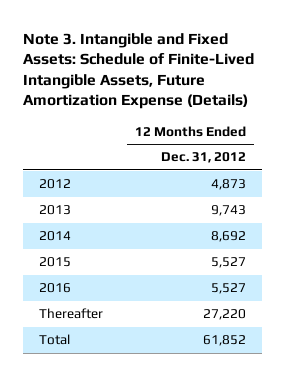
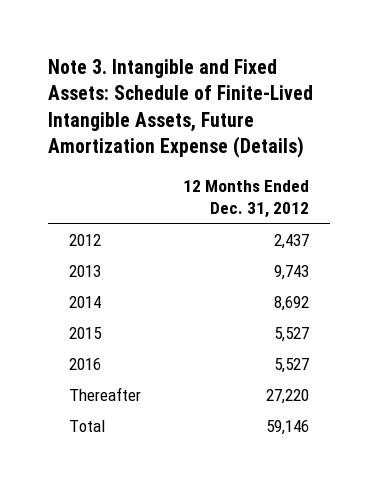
- 2012 | 4,873
+ 2012 | 2,437
- Total | 61,852
+ Total | 59,146

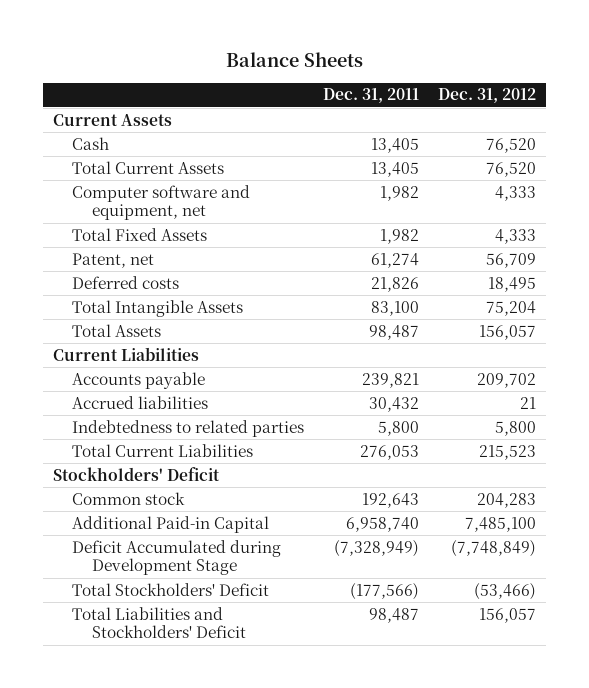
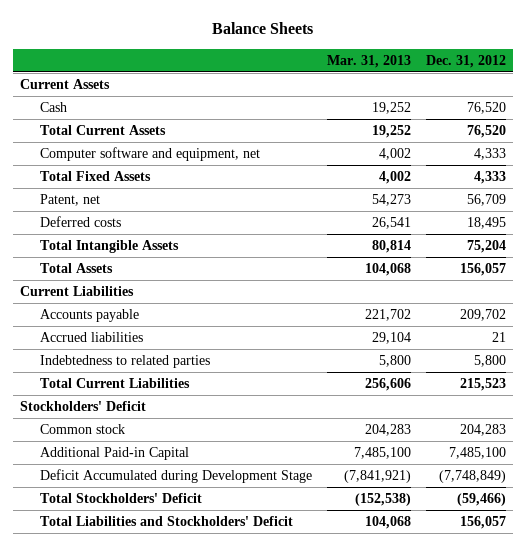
- | Dec. 31, 2011 | Dec. 31, 2012
+ | Mar. 31, 2013 | Dec. 31, 2012
- Total Stockholders' Deficit | (177,566) | (53,466)
+ Total Stockholders' Deficit | (152,538) | (59,466)

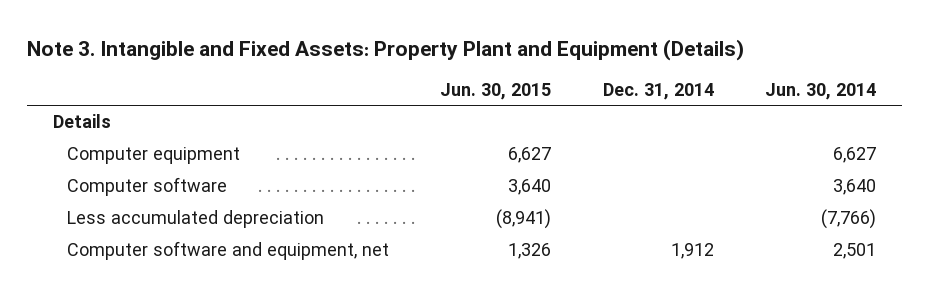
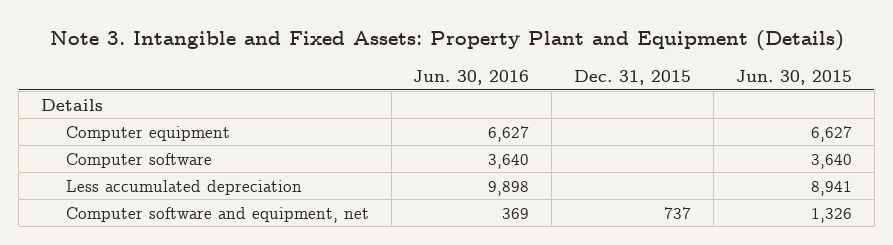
- | Jun. 30, 2015 | Dec. 31, 2014 | Jun. 30, 2014
+ | Jun. 30, 2016 | Dec. 31, 2015 | Jun. 30, 2015
- Less accumulated depreciation | (8,941) | | (7,766)
+ Less accumulated depreciation | 9,898 | | 8,941

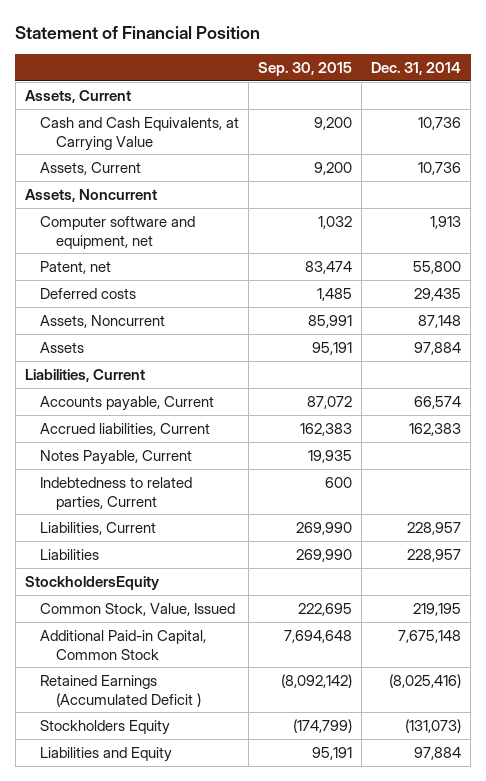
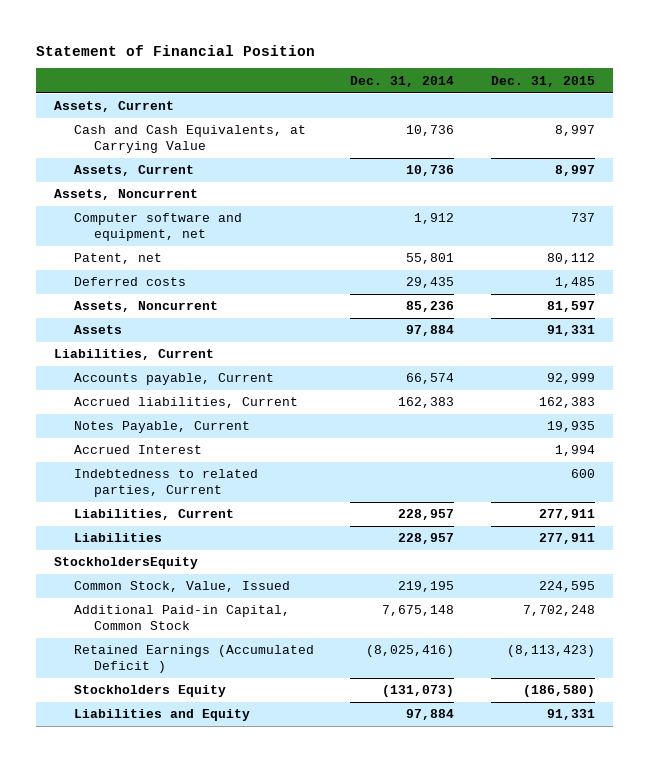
- | Sep. 30, 2015 | Dec. 31, 2014
+ | Dec. 31, 2014 | Dec. 31, 2015
- Computer software and equipment, net | 1,032 | 1,913
- Patent, net | 83,474 | 55,800
+ Computer software and equipment, net | 1,912 | 737
+ Patent, net | 55,801 | 80,112
- Assets, Noncurrent | 85,991 | 87,148
+ Assets, Noncurrent | 85,236 | 81,597
+ Accrued Interest | | 1,994

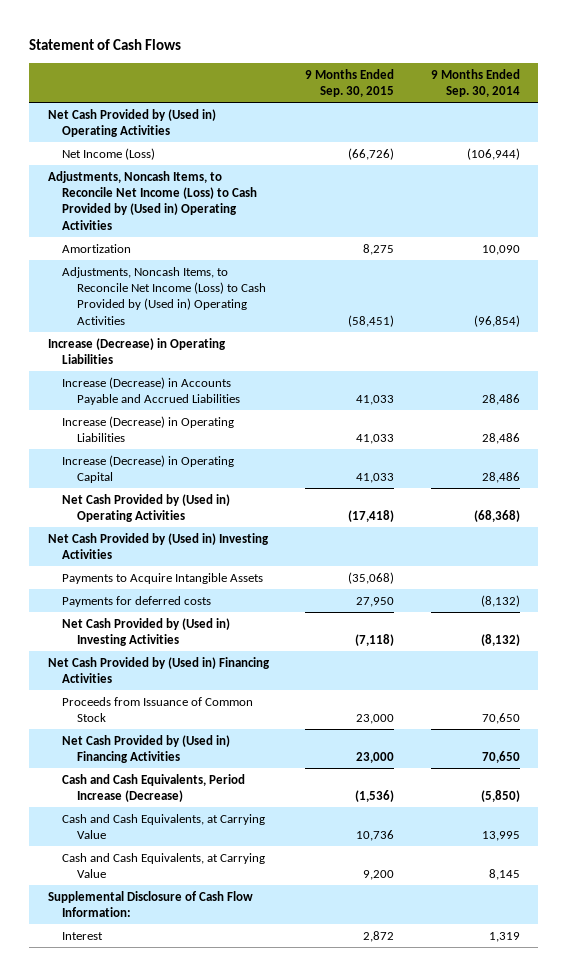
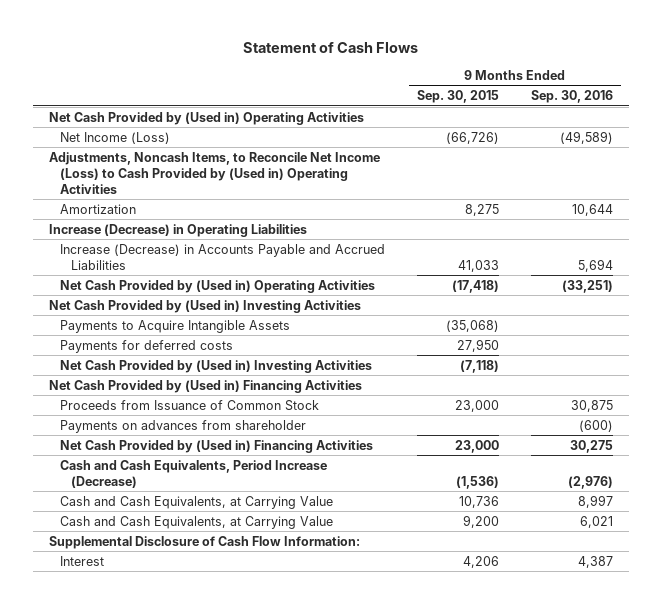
- | 9 Months Ended Sep. 30, 2015 | 9 Months Ended Sep. 30, 2014
+ | 9 Months Ended Sep. 30, 2015 | 9 Months Ended Sep. 30, 2016
- Adjustments, Noncash Items, to Reconcile Net Income (Loss) to Cash Provided by (Used in) Operating Activities | (58,451) | (96,854)
- Increase (Decrease) in Operating Liabilities | 41,033 | 28,486
- Increase (Decrease) in Operating Capital | 41,033 | 28,486
+ Payments on advances from shareholder | | (600)
- Interest | 2,872 | 1,319
+ Interest | 4,206 | 4,387

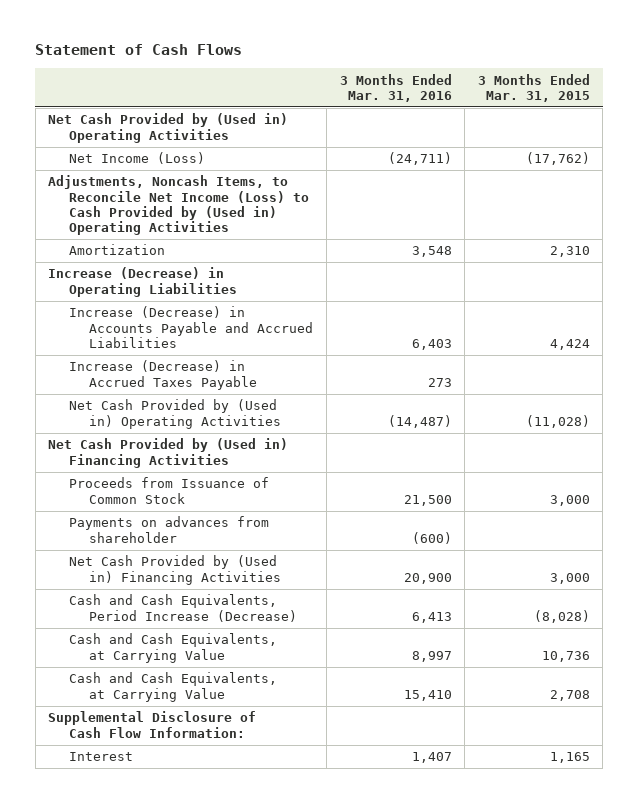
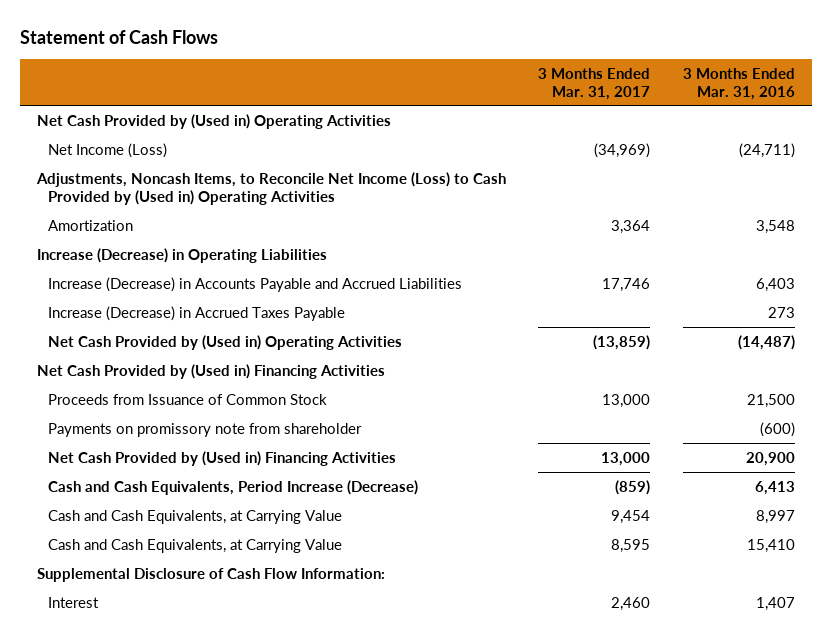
- | 3 Months Ended Mar. 31, 2016 | 3 Months Ended Mar. 31, 2015
+ | 3 Months Ended Mar. 31, 2017 | 3 Months Ended Mar. 31, 2016
- Payments on advances from shareholder | (600) |
+ Payments on promissory note from shareholder | | (600)

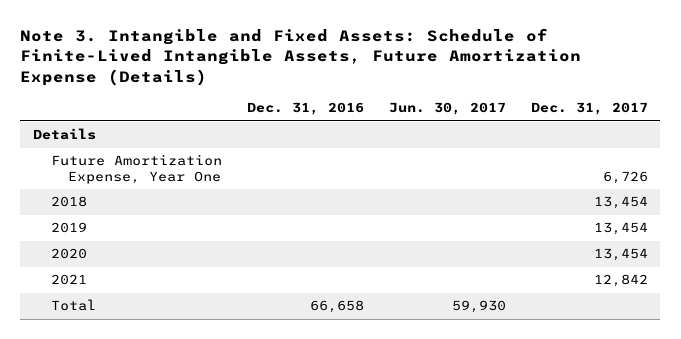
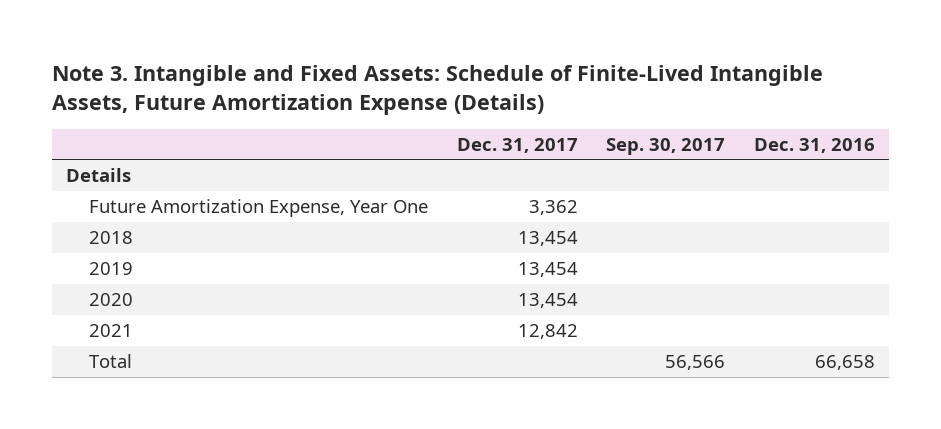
- | Dec. 31, 2016 | Jun. 30, 2017 | Dec. 31, 2017
+ | Dec. 31, 2017 | Sep. 30, 2017 | Dec. 31, 2016
- Future Amortization Expense, Year One | | | 6,726
+ Future Amortization Expense, Year One | 3,362 | |

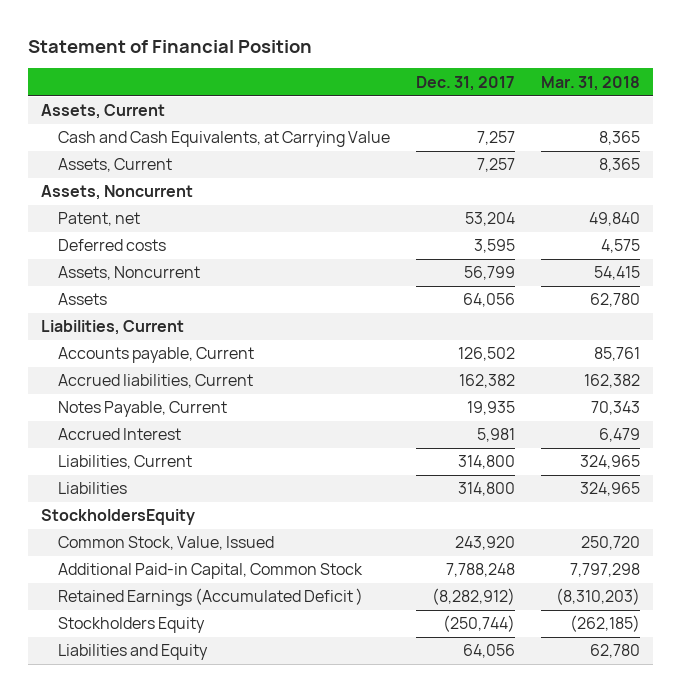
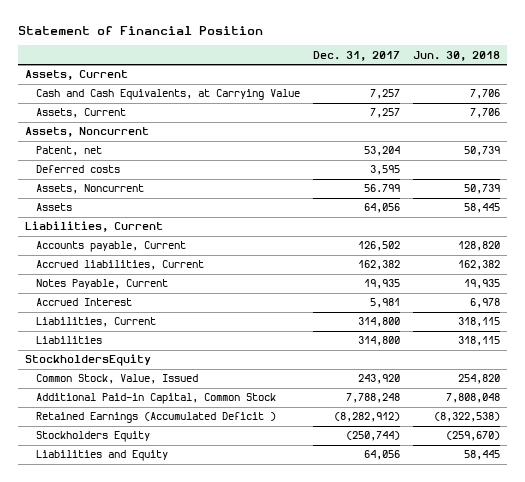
- | Dec. 31, 2017 | Mar. 31, 2018
+ | Dec. 31, 2017 | Jun. 30, 2018
- Assets, Noncurrent | 56,799 | 54,415
+ Assets, Noncurrent | 56.799 | 50,739

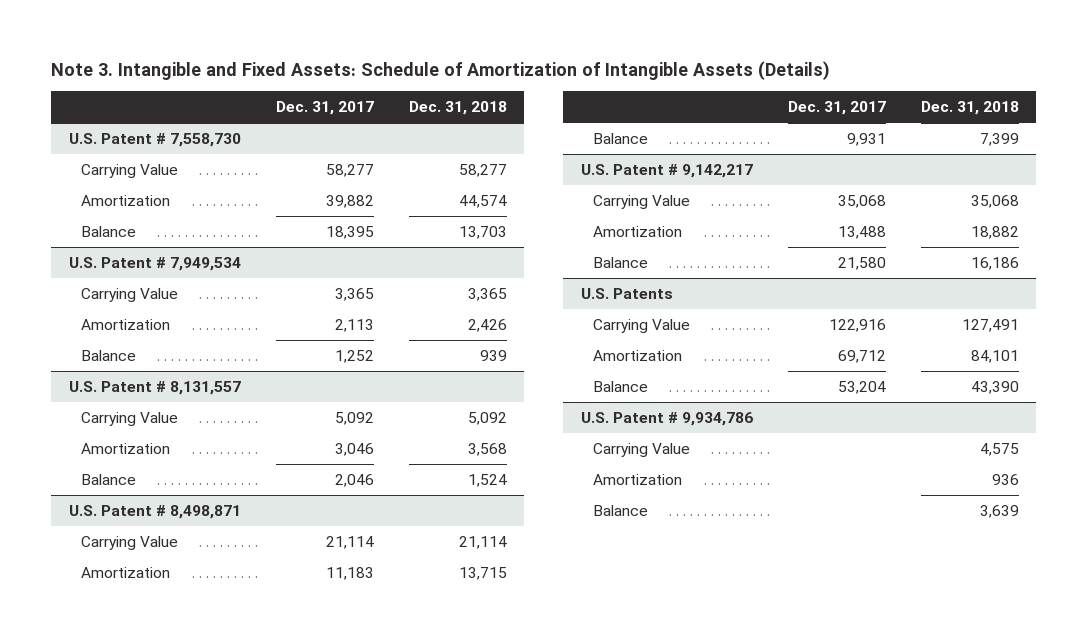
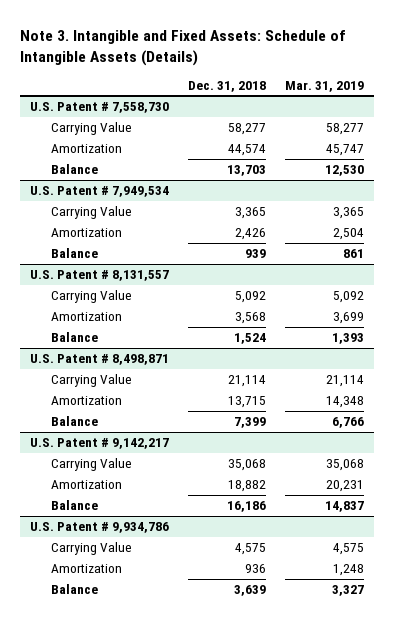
- Note 3. Intangible and Fixed Assets: Schedule of Amortization of Intangible Assets (Details)
+ Note 3. Intangible and Fixed Assets: Schedule of Intangible Assets (Details)
- | Dec. 31, 2017 | Dec. 31, 2018
+ | Dec. 31, 2018 | Mar. 31, 2019
- U.S. Patents
- Carrying Value | 122,916 | 127,491
- Amortization | 69,712 | 84,101
- Balance | 53,204 | 43,390

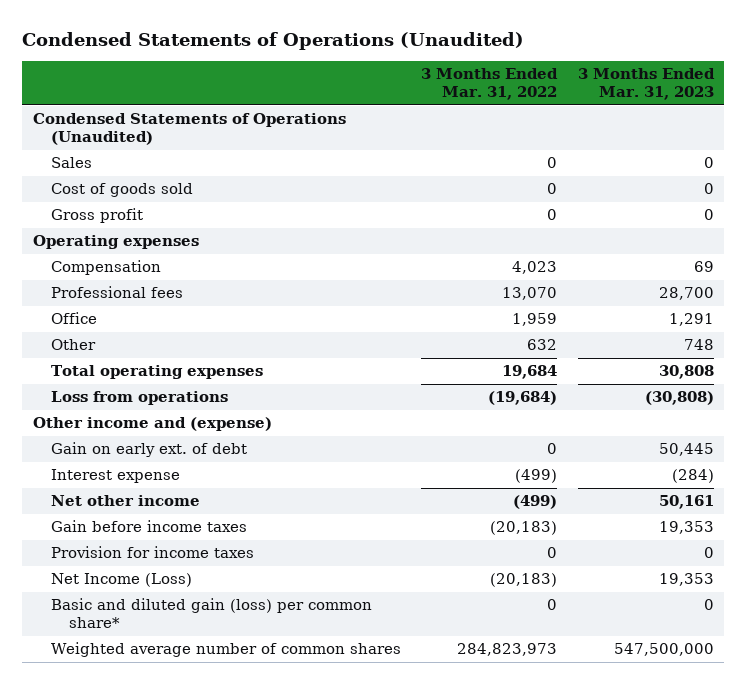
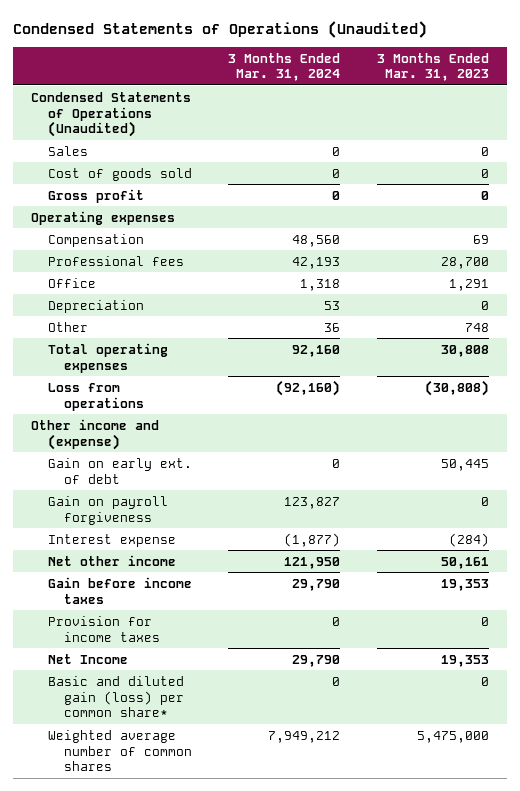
- | 3 Months Ended Mar. 31, 2022 | 3 Months Ended Mar. 31, 2023
+ | 3 Months Ended Mar. 31, 2024 | 3 Months Ended Mar. 31, 2023
+ Depreciation | 53 | 0
+ Gain on payroll forgiveness | 123,827 | 0
- Net Income (Loss) | (20,183) | 19,353
+ Net Income | 29,790 | 19,353
- Weighted average number of common shares | 284,823,973 | 547,500,000
+ Weighted average number of common shares | 7,949,212 | 5,475,000

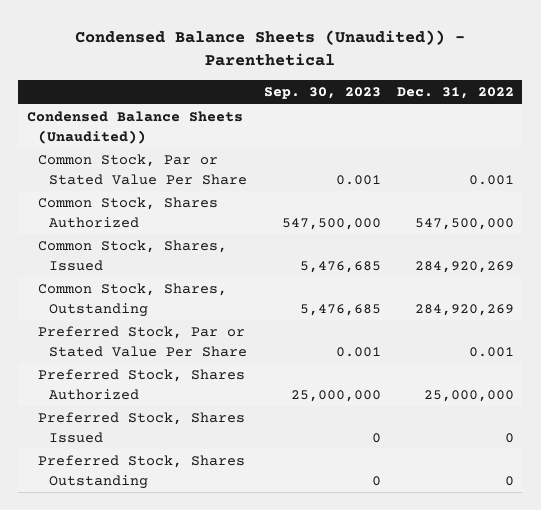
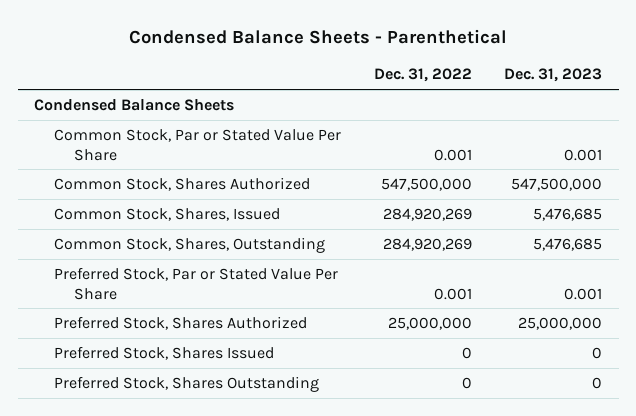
- Condensed Balance Sheets (Unaudited)) - Parenthetical
+ Condensed Balance Sheets - Parenthetical
- | Sep. 30, 2023 | Dec. 31, 2022
+ | Dec. 31, 2022 | Dec. 31, 2023
- Condensed Balance Sheets (Unaudited))
+ Condensed Balance Sheets

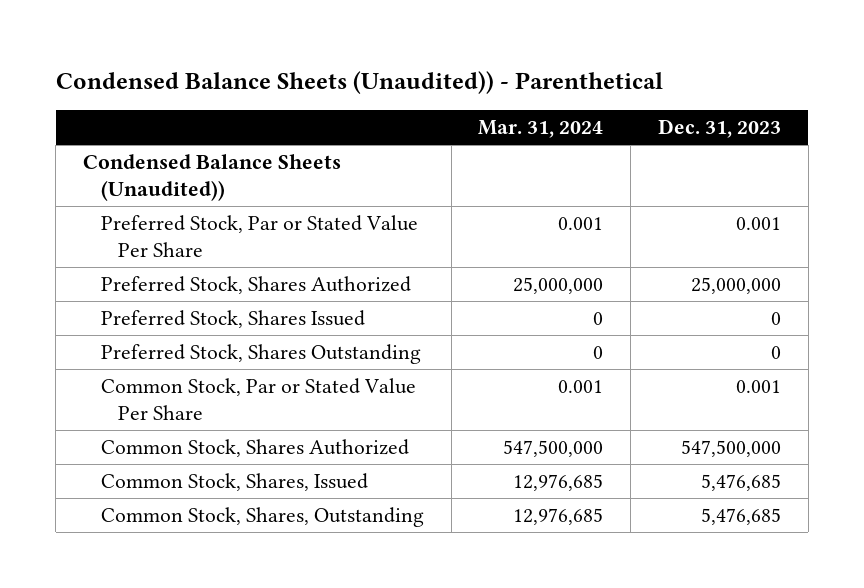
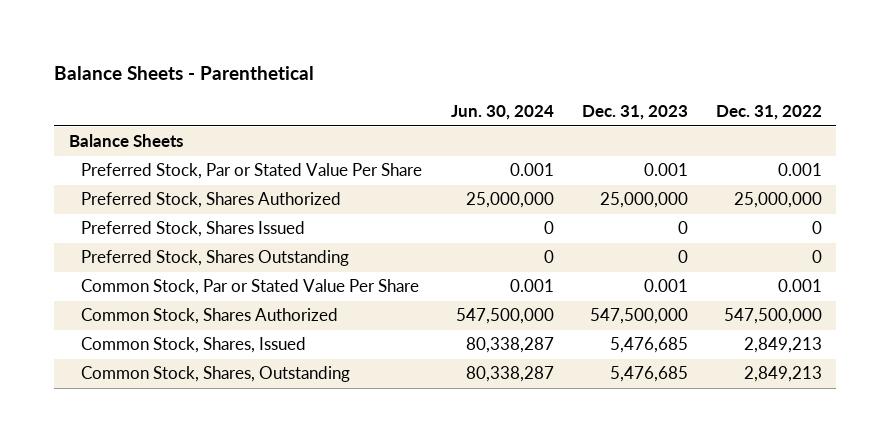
- Condensed Balance Sheets (Unaudited)) - Parenthetical
+ Balance Sheets - Parenthetical
- | Mar. 31, 2024 | Dec. 31, 2023
+ | Jun. 30, 2024 | Dec. 31, 2023 | Dec. 31, 2022
- Condensed Balance Sheets (Unaudited))
+ Balance Sheets

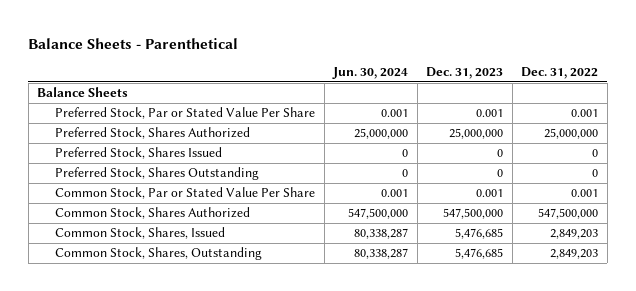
- Common Stock, Shares, Issued | 80,338,287 | 5,476,685 | 2,849,213
- Common Stock, Shares, Outstanding | 80,338,287 | 5,476,685 | 2,849,213
+ Common Stock, Shares, Issued | 80,338,287 | 5,476,685 | 2,849,203
+ Common Stock, Shares, Outstanding | 80,338,287 | 5,476,685 | 2,849,203

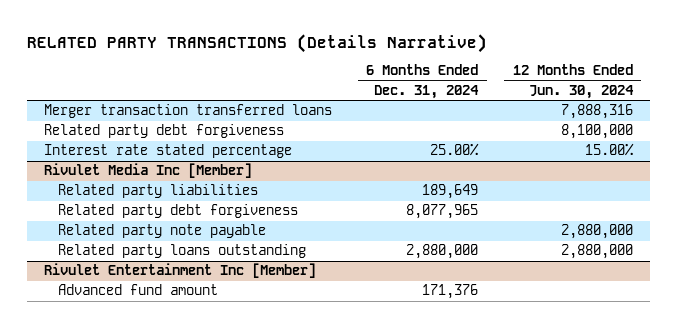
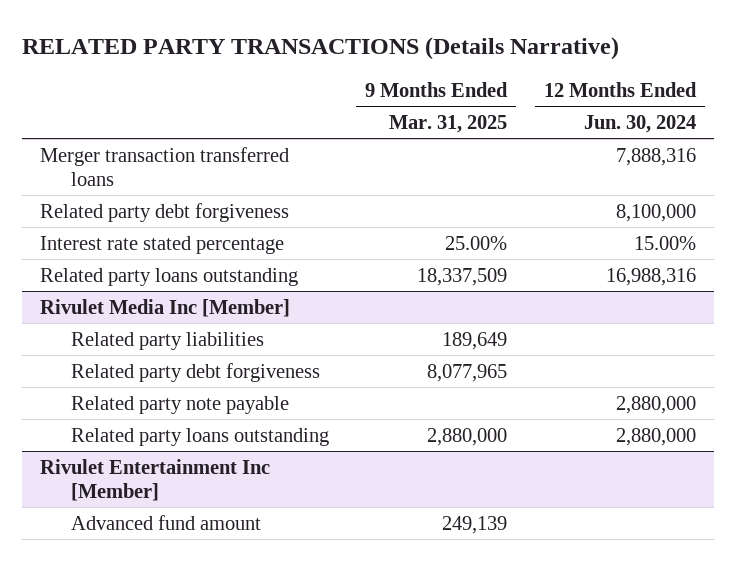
- | 6 Months Ended Dec. 31, 2024 | 12 Months Ended Jun. 30, 2024
+ | 9 Months Ended Mar. 31, 2025 | 12 Months Ended Jun. 30, 2024
+ Related party loans outstanding | 18,337,509 | 16,988,316

